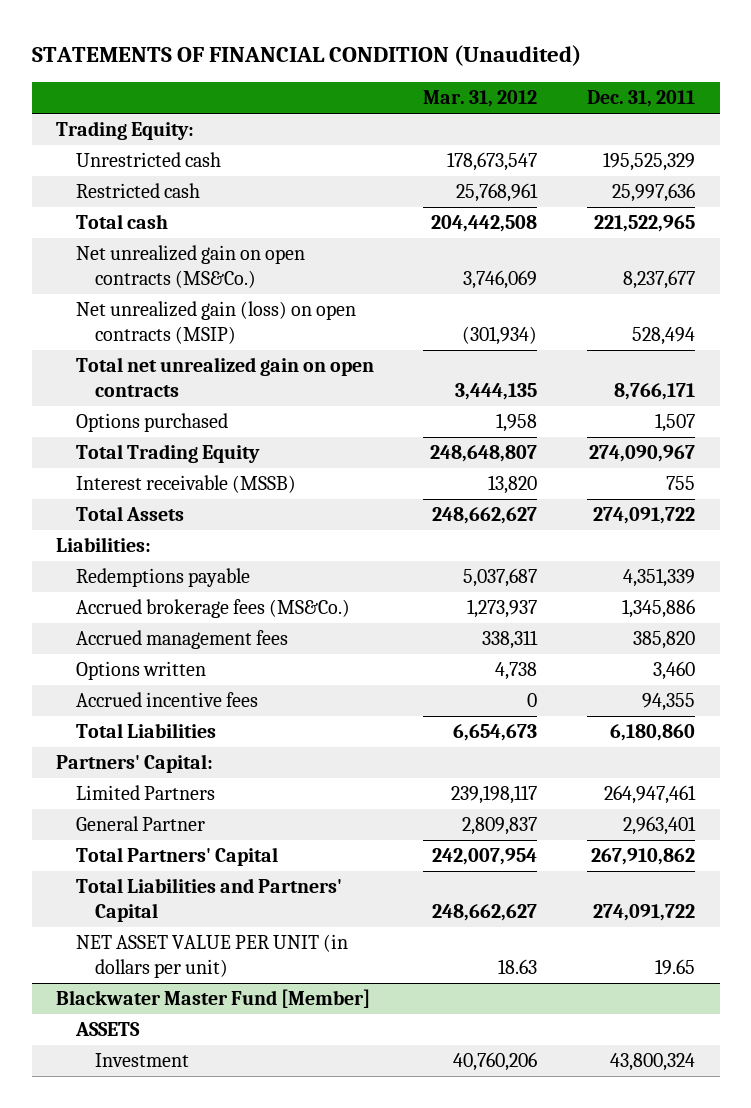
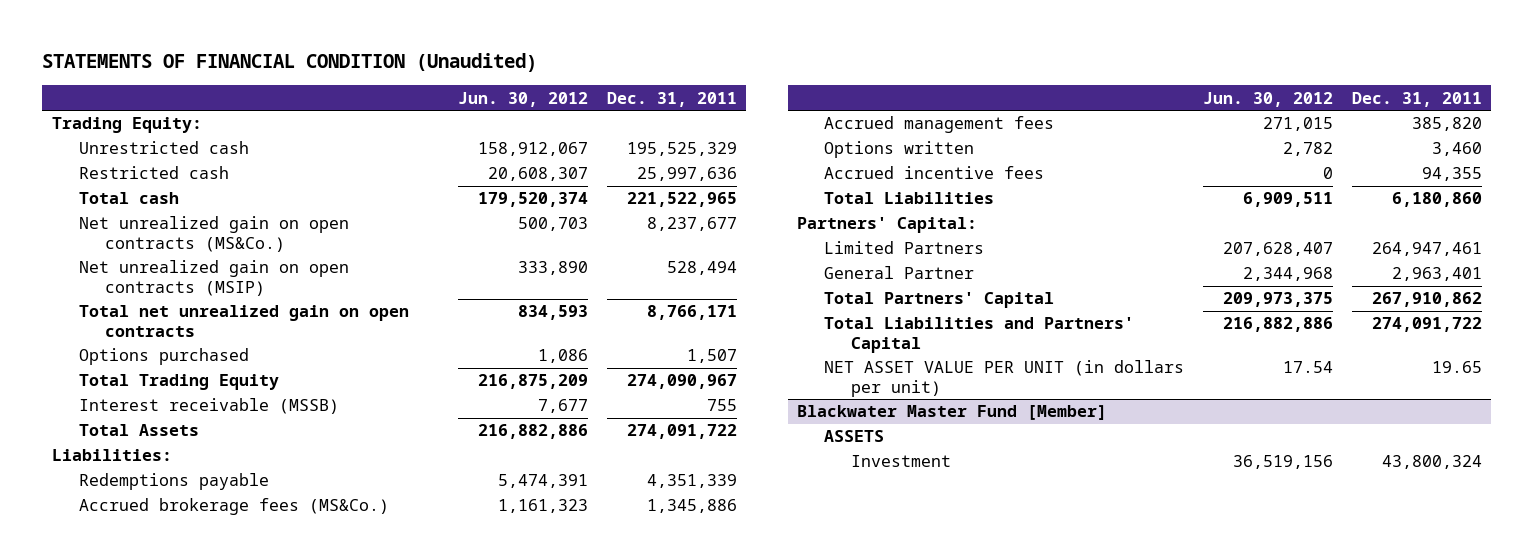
- | Mar. 31, 2012 | Dec. 31, 2011
+ | Jun. 30, 2012 | Dec. 31, 2011
- Net unrealized gain (loss) on open contracts (MSIP) | (301,934) | 528,494
+ Net unrealized gain on open contracts (MSIP) | 333,890 | 528,494

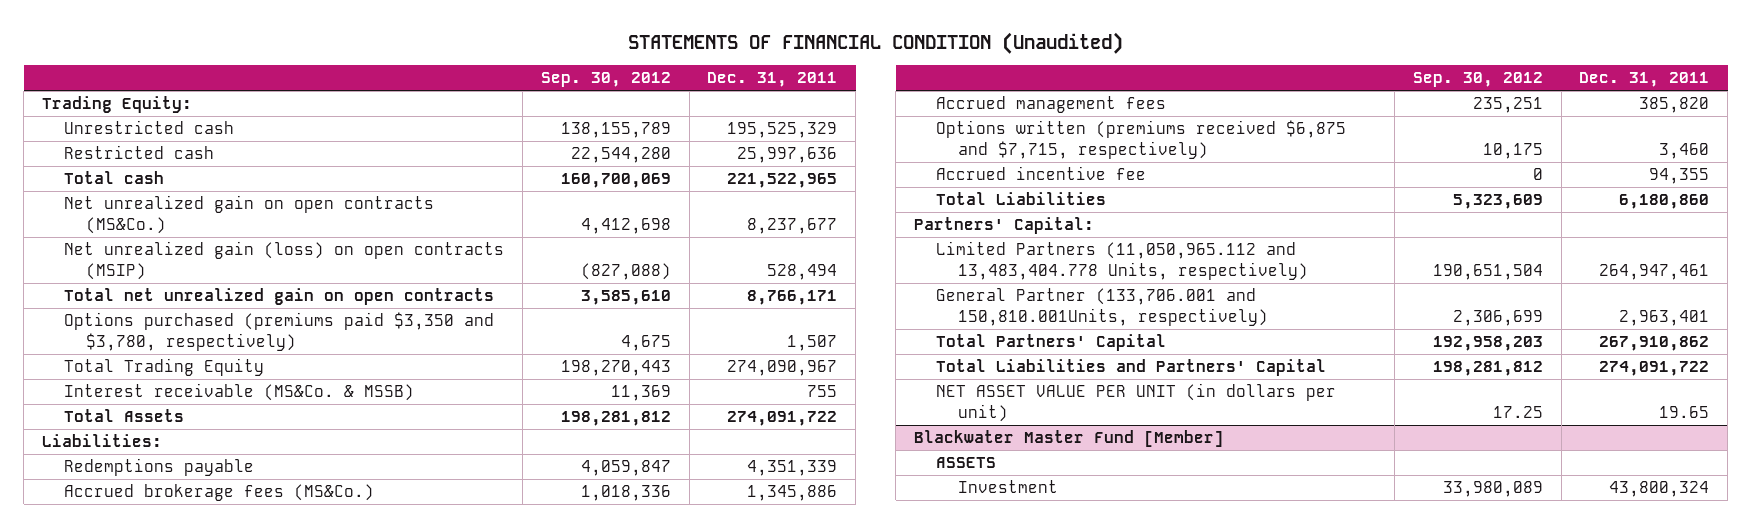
- | Jun. 30, 2012 | Dec. 31, 2011
+ | Sep. 30, 2012 | Dec. 31, 2011
- Net unrealized gain on open contracts (MSIP) | 333,890 | 528,494
+ Net unrealized gain (loss) on open contracts (MSIP) | (827,088) | 528,494
- Options purchased | 1,086 | 1,507
+ Options purchased (premiums paid $3,350 and $3,780, respectively) | 4,675 | 1,507
- Interest receivable (MSSB) | 7,677 | 755
+ Interest receivable (MS&Co. & MSSB) | 11,369 | 755
- Options written | 2,782 | 3,460
- Accrued incentive fees | 0 | 94,355
+ Options written (premiums received $6,875 and $7,715, respectively) | 10,175 | 3,460
+ Accrued incentive fee | 0 | 94,355
- Limited Partners | 207,628,407 | 264,947,461
- General Partner | 2,344,968 | 2,963,401
+ Limited Partners (11,050,965.112 and 13,483,404.778 Units, respectively) | 190,651,504 | 264,947,461
+ General Partner (133,706.001 and 150,810.001Units, respectively) | 2,306,699 | 2,963,401

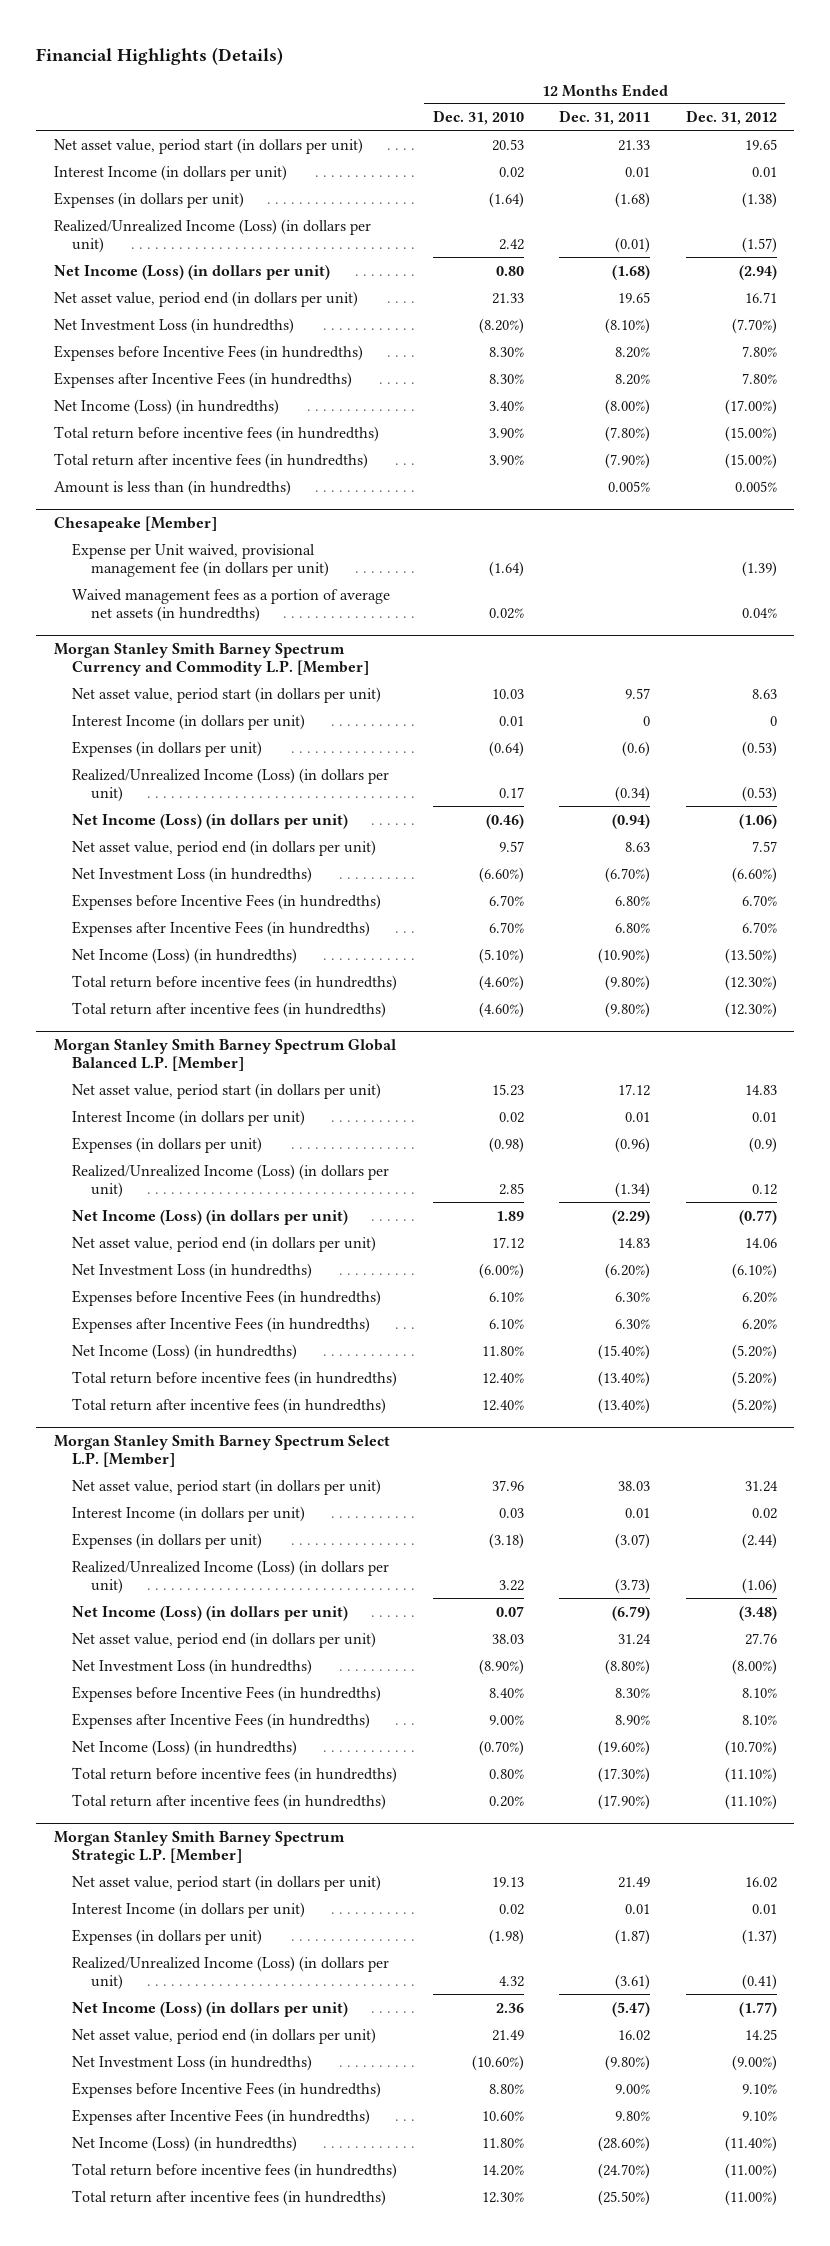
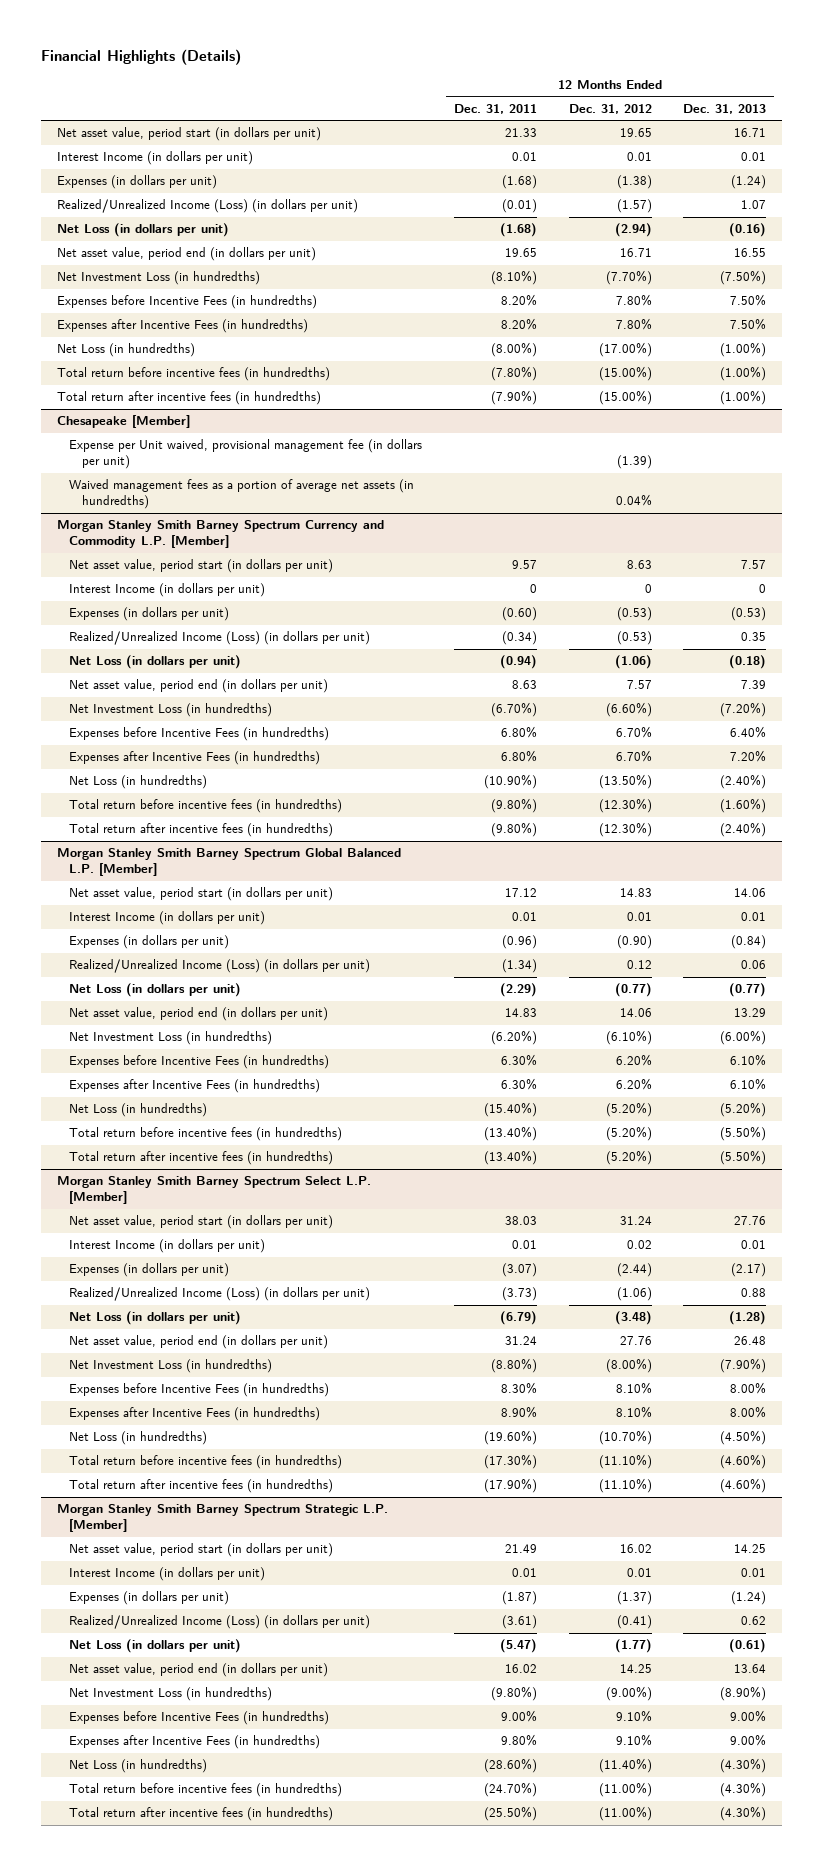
- | 12 Months Ended Dec. 31, 2010 | 12 Months Ended Dec. 31, 2011 | 12 Months Ended Dec. 31, 2012
+ | 12 Months Ended Dec. 31, 2011 | 12 Months Ended Dec. 31, 2012 | 12 Months Ended Dec. 31, 2013
- Net Income (Loss) (in dollars per unit) | 0.80 | (1.68) | (2.94)
+ Net Loss (in dollars per unit) | (1.68) | (2.94) | (0.16)
- Net Income (Loss) (in hundredths) | 3.40% | (8.00%) | (17.00%)
+ Net Loss (in hundredths) | (8.00%) | (17.00%) | (1.00%)
- Amount is less than (in hundredths) | | 0.005% | 0.005%
@ Morgan Stanley Smith Barney Spectrum Currency and Commodity L.P. [Member]
- Expenses (in dollars per unit) | (0.64) | (0.6) | (0.53)
+ Expenses (in dollars per unit) | (0.60) | (0.53) | (0.53)
- Net Income (Loss) (in dollars per unit) | (0.46) | (0.94) | (1.06)
+ Net Loss (in dollars per unit) | (0.94) | (1.06) | (0.18)
- Net Income (Loss) (in hundredths) | (5.10%) | (10.90%) | (13.50%)
+ Net Loss (in hundredths) | (10.90%) | (13.50%) | (2.40%)
@ Morgan Stanley Smith Barney Spectrum Global Balanced L.P. [Member]
- Expenses (in dollars per unit) | (0.98) | (0.96) | (0.9)
+ Expenses (in dollars per unit) | (0.96) | (0.90) | (0.84)
- Net Income (Loss) (in dollars per unit) | 1.89 | (2.29) | (0.77)
+ Net Loss (in dollars per unit) | (2.29) | (0.77) | (0.77)
- Net Income (Loss) (in hundredths) | 11.80% | (15.40%) | (5.20%)
+ Net Loss (in hundredths) | (15.40%) | (5.20%) | (5.20%)
@ Morgan Stanley Smith Barney Spectrum Select L.P. [Member]
- Net Income (Loss) (in dollars per unit) | 0.07 | (6.79) | (3.48)
+ Net Loss (in dollars per unit) | (6.79) | (3.48) | (1.28)
- Net Income (Loss) (in hundredths) | (0.70%) | (19.60%) | (10.70%)
+ Net Loss (in hundredths) | (19.60%) | (10.70%) | (4.50%)
@ Morgan Stanley Smith Barney Spectrum Strategic L.P. [Member]
- Net Income (Loss) (in dollars per unit) | 2.36 | (5.47) | (1.77)
+ Net Loss (in dollars per unit) | (5.47) | (1.77) | (0.61)
- Net Income (Loss) (in hundredths) | 11.80% | (28.60%) | (11.40%)
+ Net Loss (in hundredths) | (28.60%) | (11.40%) | (4.30%)

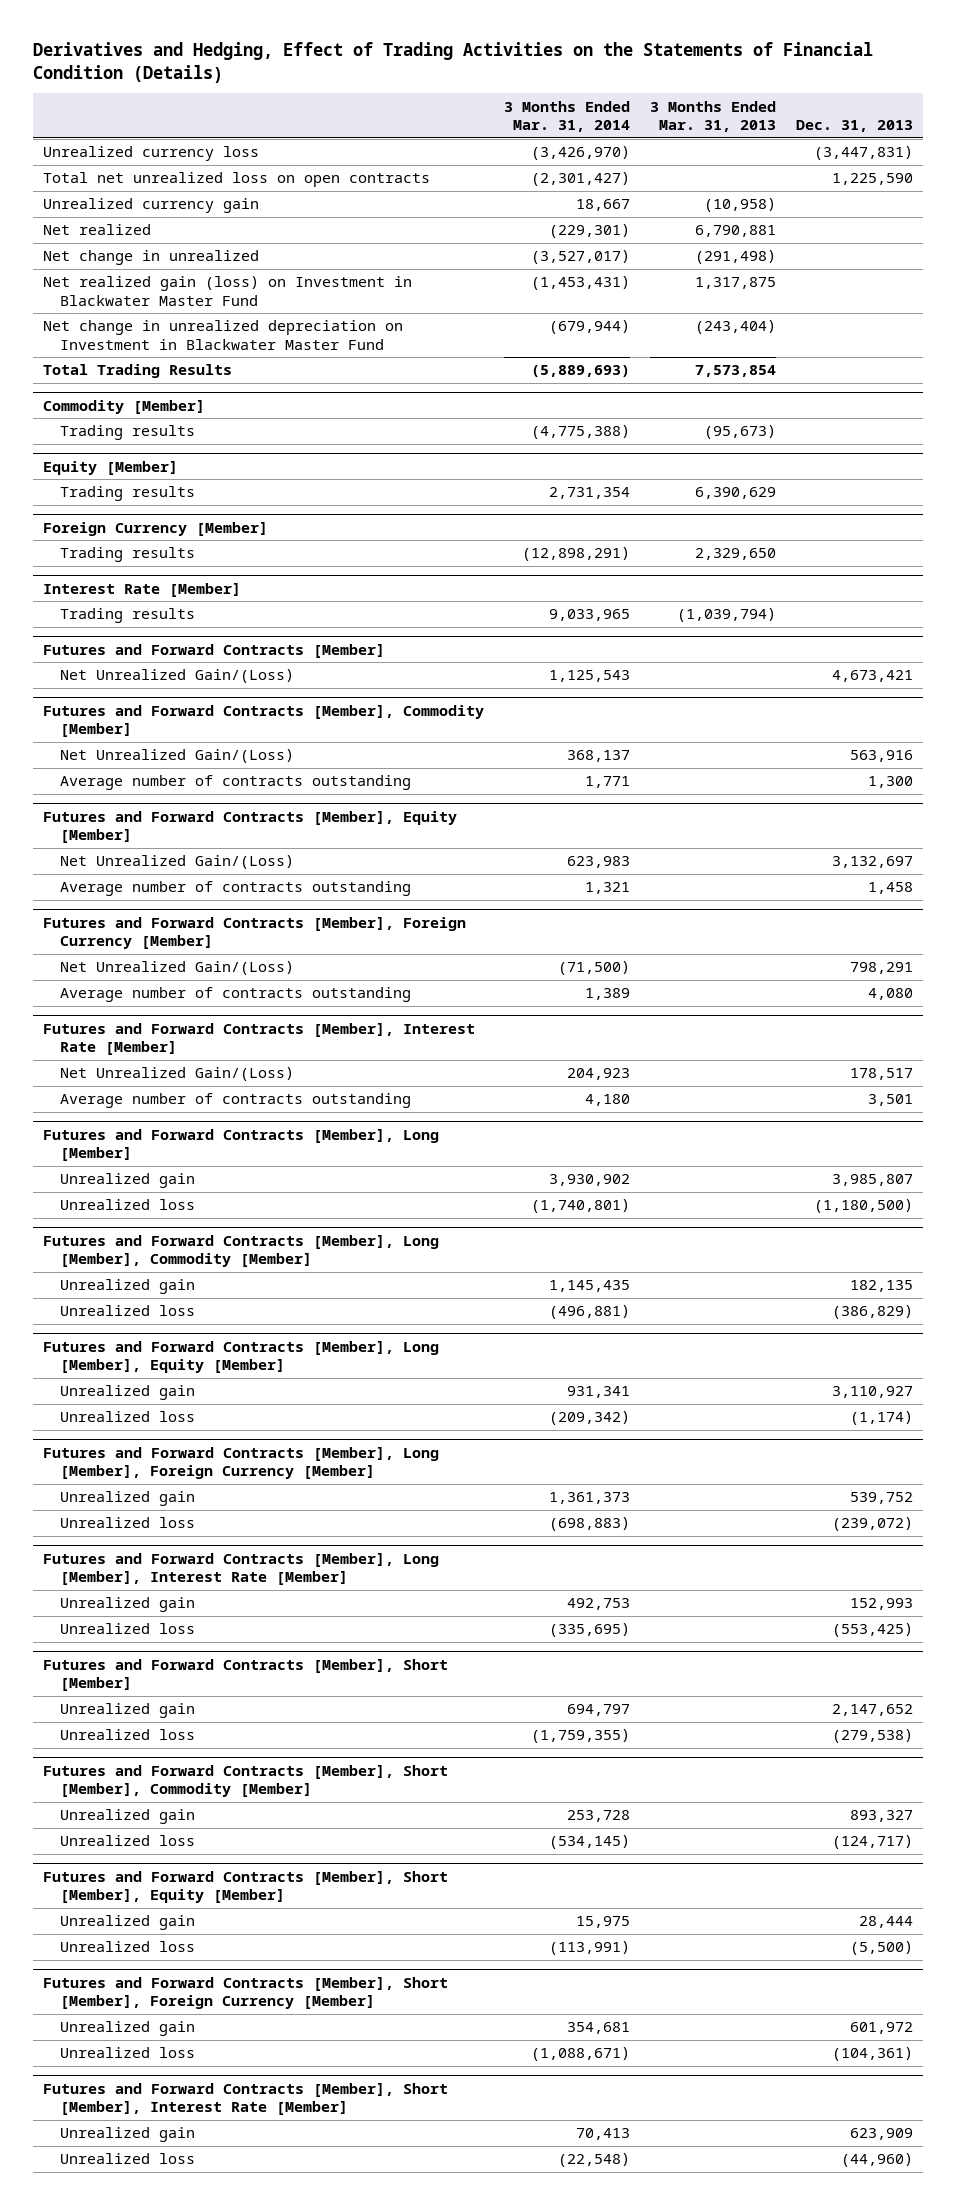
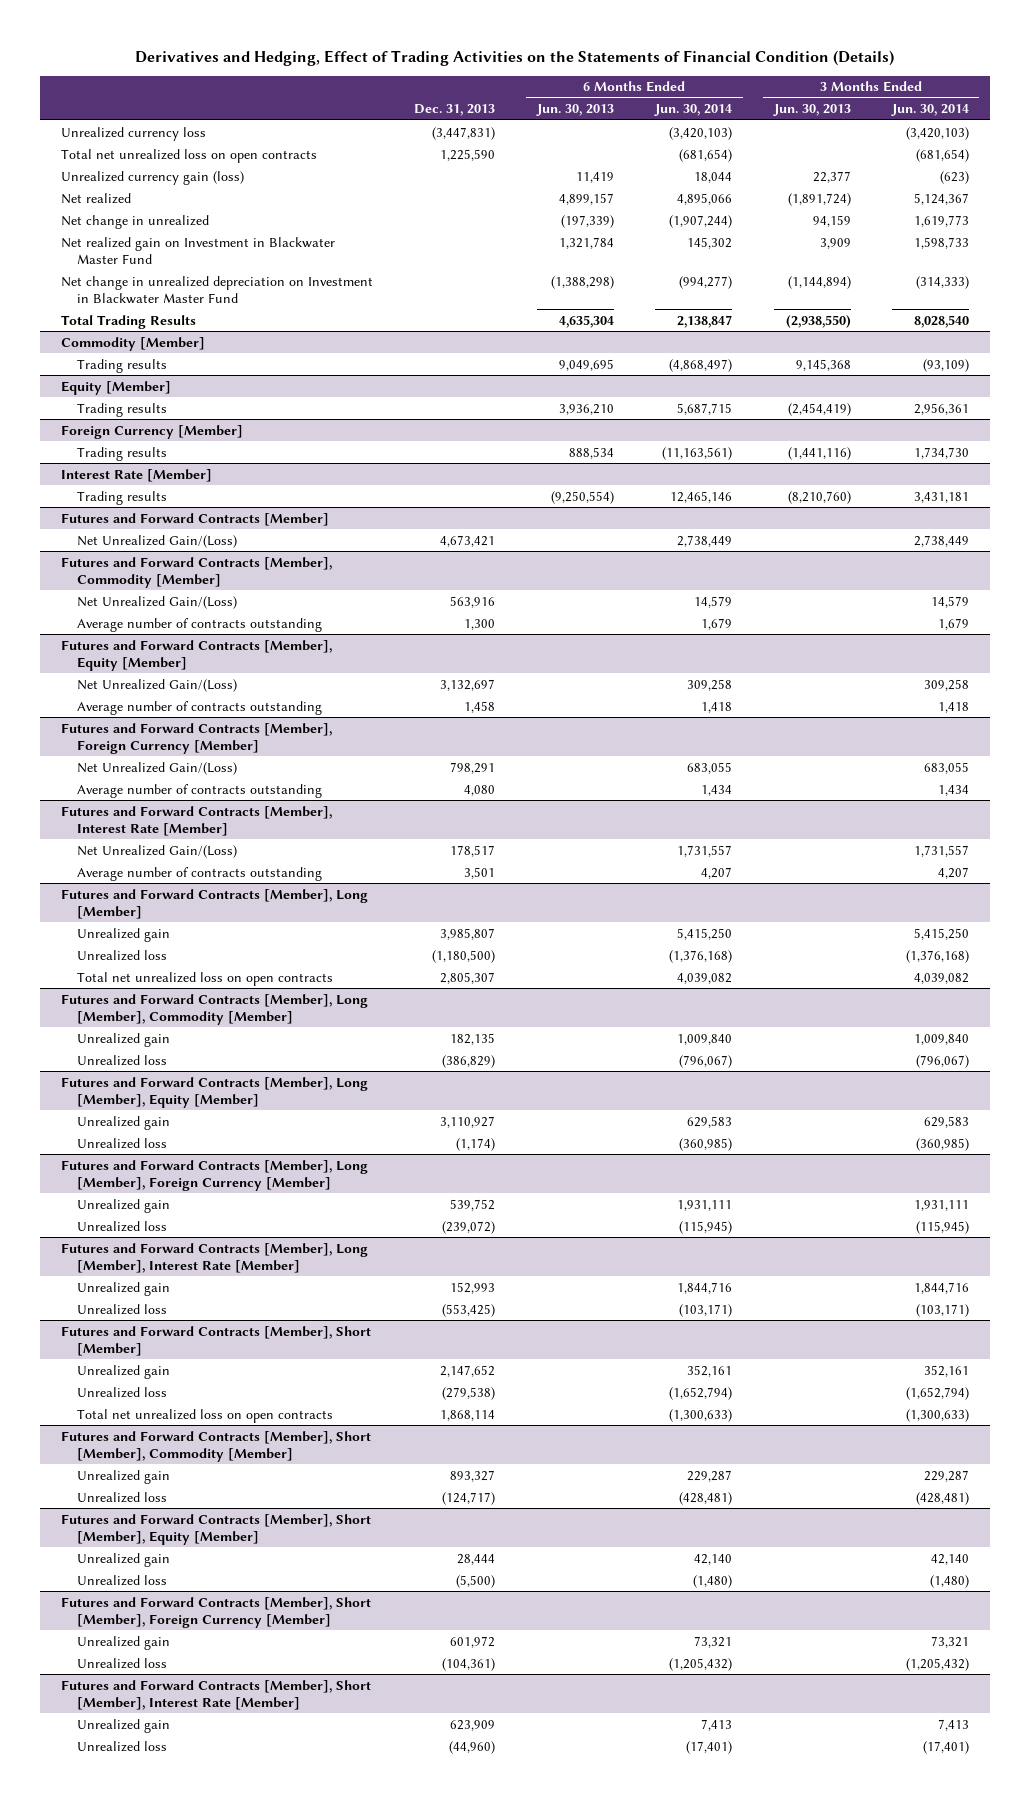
- | 3 Months Ended Mar. 31, 2014 | 3 Months Ended Mar. 31, 2013 | Dec. 31, 2013
+ | Dec. 31, 2013 | 6 Months Ended Jun. 30, 2013 | 6 Months Ended Jun. 30, 2014 | 3 Months Ended Jun. 30, 2013 | 3 Months Ended Jun. 30, 2014
- Unrealized currency gain | 18,667 | (10,958) |
+ Unrealized currency gain (loss) | | 11,419 | 18,044 | 22,377 | (623)
- Net realized gain (loss) on Investment in Blackwater Master Fund | (1,453,431) | 1,317,875 |
+ Net realized gain on Investment in Blackwater Master Fund | | 1,321,784 | 145,302 | 3,909 | 1,598,733
@ Futures and Forward Contracts [Member], Long [Member]
+ Total net unrealized loss on open contracts | 2,805,307 | | 4,039,082 | | 4,039,082
@ Futures and Forward Contracts [Member], Short [Member]
+ Total net unrealized loss on open contracts | 1,868,114 | | (1,300,633) | | (1,300,633)

